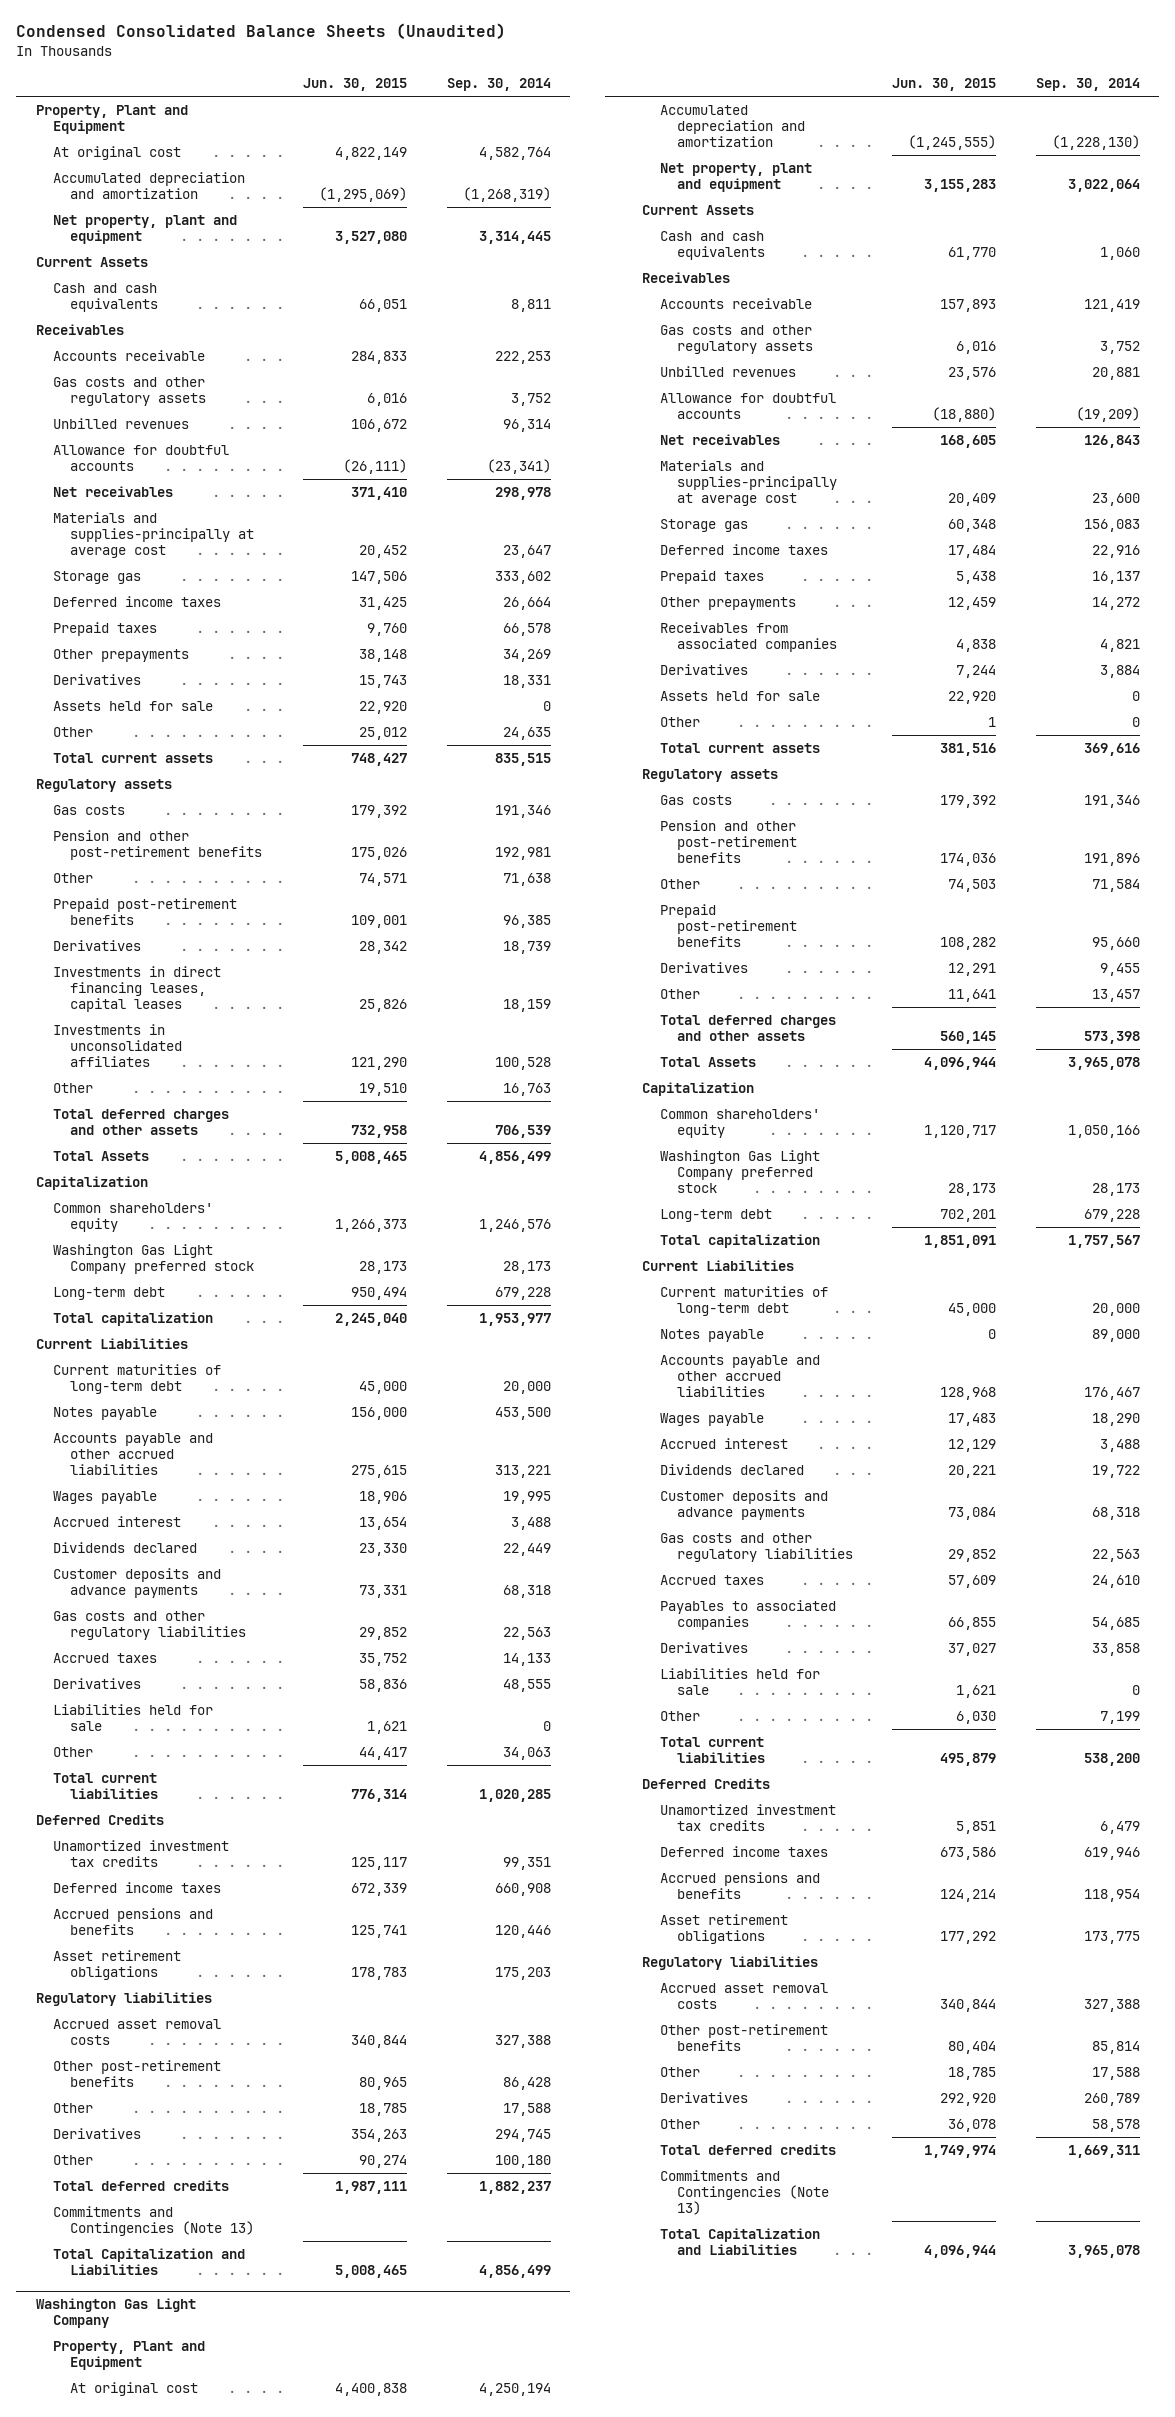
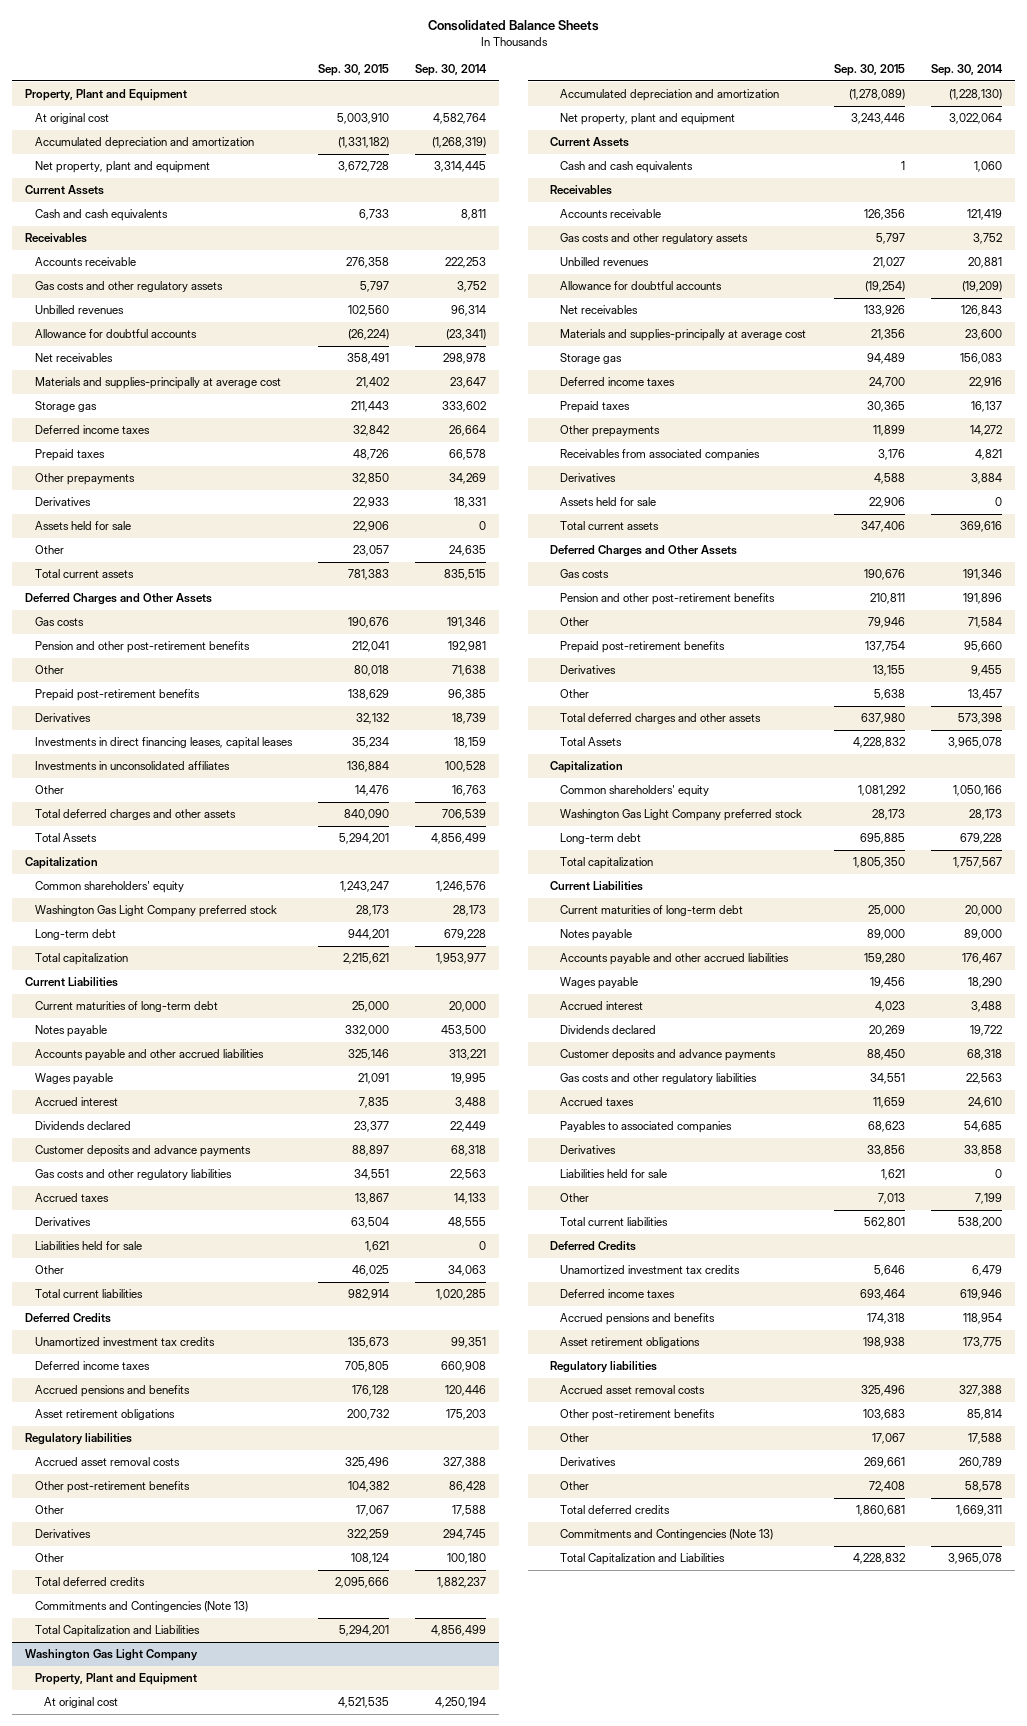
- Condensed Consolidated Balance Sheets (Unaudited)
+ Consolidated Balance Sheets
- | Jun. 30, 2015 | Sep. 30, 2014
+ | Sep. 30, 2015 | Sep. 30, 2014
- Regulatory assets
+ Deferred Charges and Other Assets
@ Washington Gas Light Company
- Other | 1 | 0
- Regulatory assets
+ Deferred Charges and Other Assets

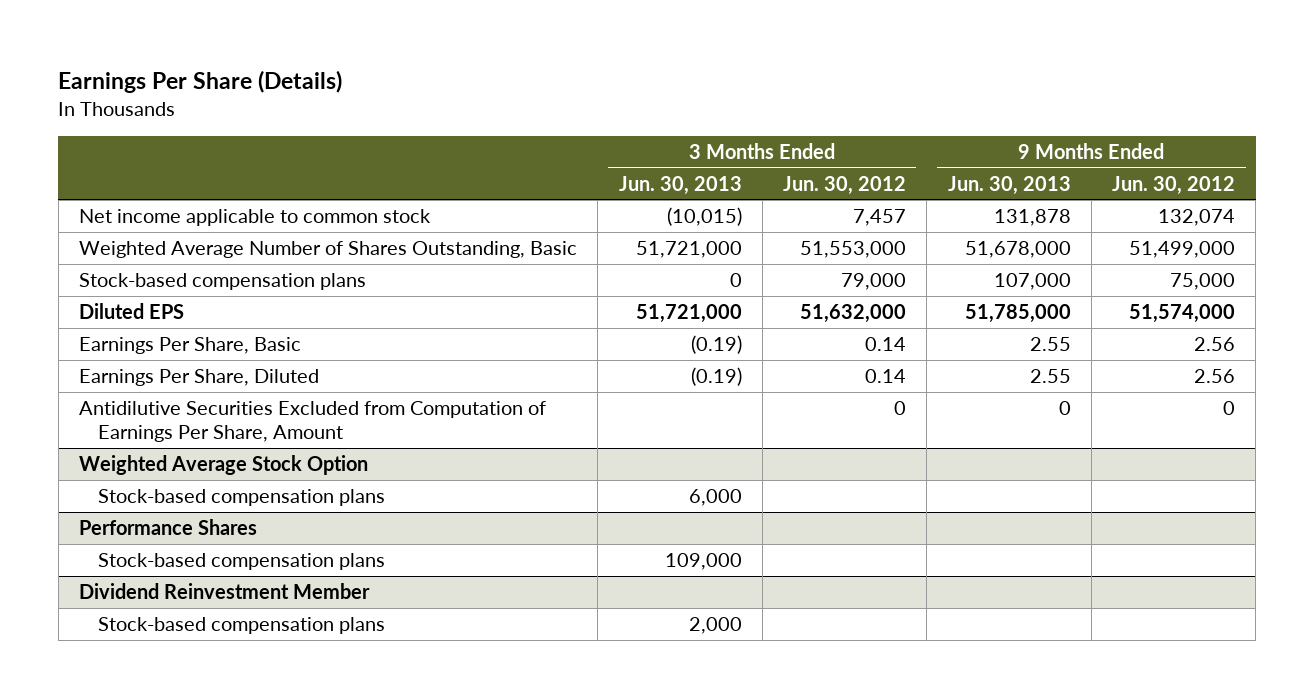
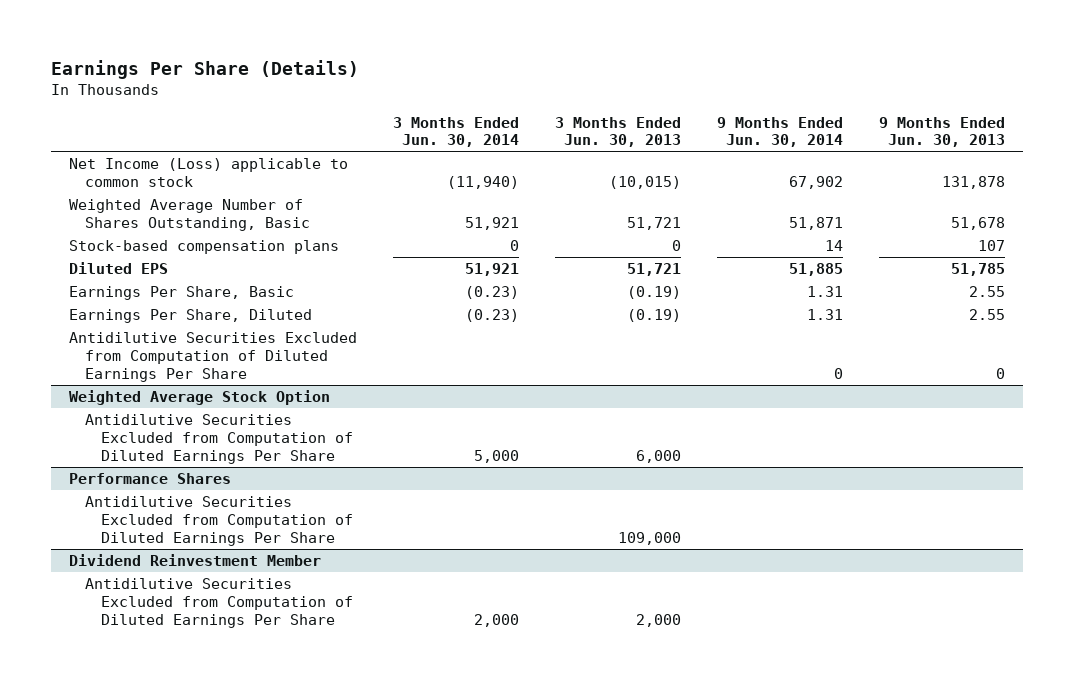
- | 3 Months Ended Jun. 30, 2013 | 3 Months Ended Jun. 30, 2012 | 9 Months Ended Jun. 30, 2013 | 9 Months Ended Jun. 30, 2012
+ | 3 Months Ended Jun. 30, 2014 | 3 Months Ended Jun. 30, 2013 | 9 Months Ended Jun. 30, 2014 | 9 Months Ended Jun. 30, 2013
- Net income applicable to common stock | (10,015) | 7,457 | 131,878 | 132,074
- Weighted Average Number of Shares Outstanding, Basic | 51,721,000 | 51,553,000 | 51,678,000 | 51,499,000
- Stock-based compensation plans | 0 | 79,000 | 107,000 | 75,000
- Diluted EPS | 51,721,000 | 51,632,000 | 51,785,000 | 51,574,000
+ Net Income (Loss) applicable to common stock | (11,940) | (10,015) | 67,902 | 131,878
+ Weighted Average Number of Shares Outstanding, Basic | 51,921 | 51,721 | 51,871 | 51,678
+ Stock-based compensation plans | 0 | 0 | 14 | 107
+ Diluted EPS | 51,921 | 51,721 | 51,885 | 51,785
- Antidilutive Securities Excluded from Computation of Earnings Per Share, Amount | | 0 | 0 | 0
+ Antidilutive Securities Excluded from Computation of Diluted Earnings Per Share | | | 0 | 0
@ Weighted Average Stock Option
- Stock-based compensation plans | 6,000 | | |
+ Antidilutive Securities Excluded from Computation of Diluted Earnings Per Share | 5,000 | 6,000 | |
@ Performance Shares
- Stock-based compensation plans | 109,000 | | |
+ Antidilutive Securities Excluded from Computation of Diluted Earnings Per Share | | 109,000 | |
@ Dividend Reinvestment Member
- Stock-based compensation plans | 2,000 | | |
+ Antidilutive Securities Excluded from Computation of Diluted Earnings Per Share | 2,000 | 2,000 | |

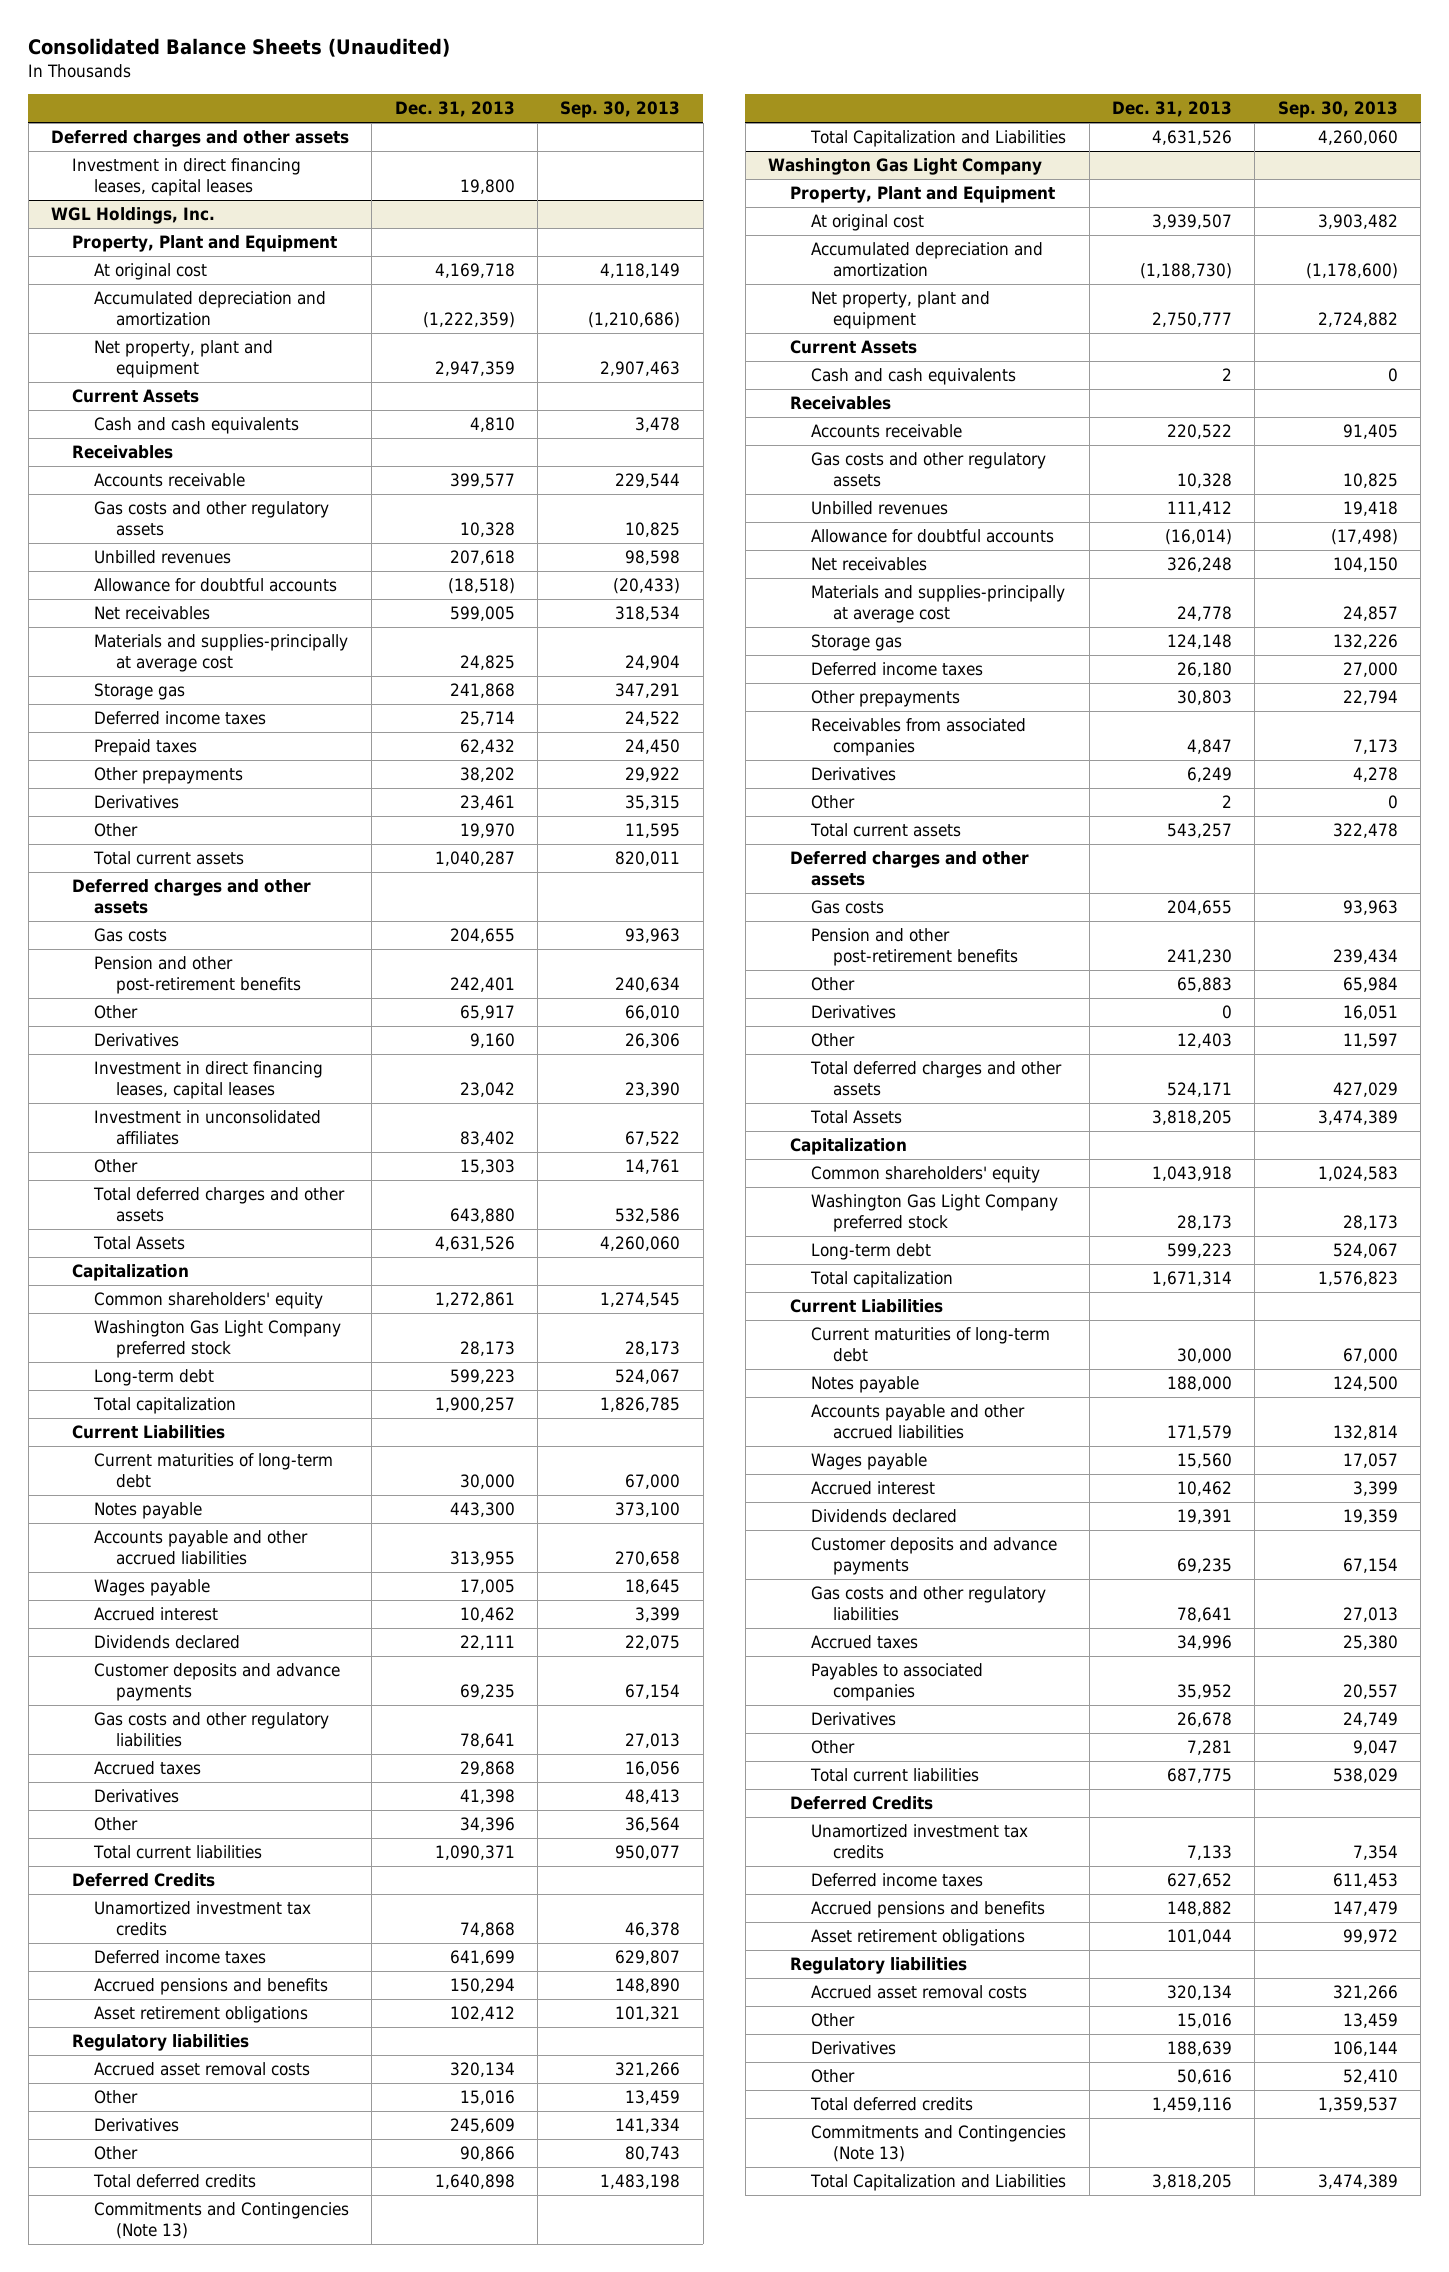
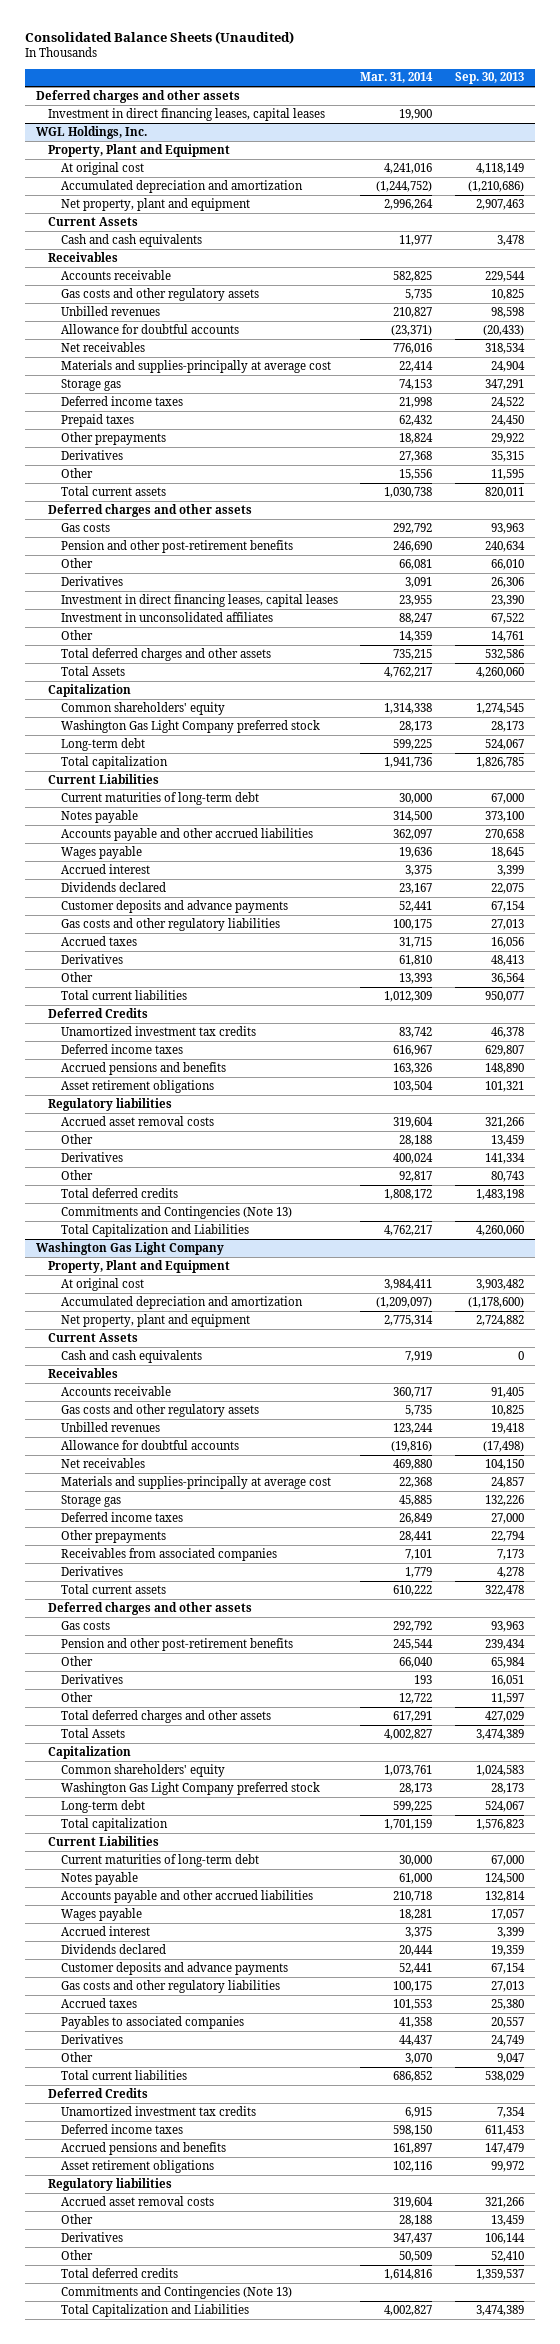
- | Dec. 31, 2013 | Sep. 30, 2013
+ | Mar. 31, 2014 | Sep. 30, 2013
@ Washington Gas Light Company
- Other | 2 | 0

